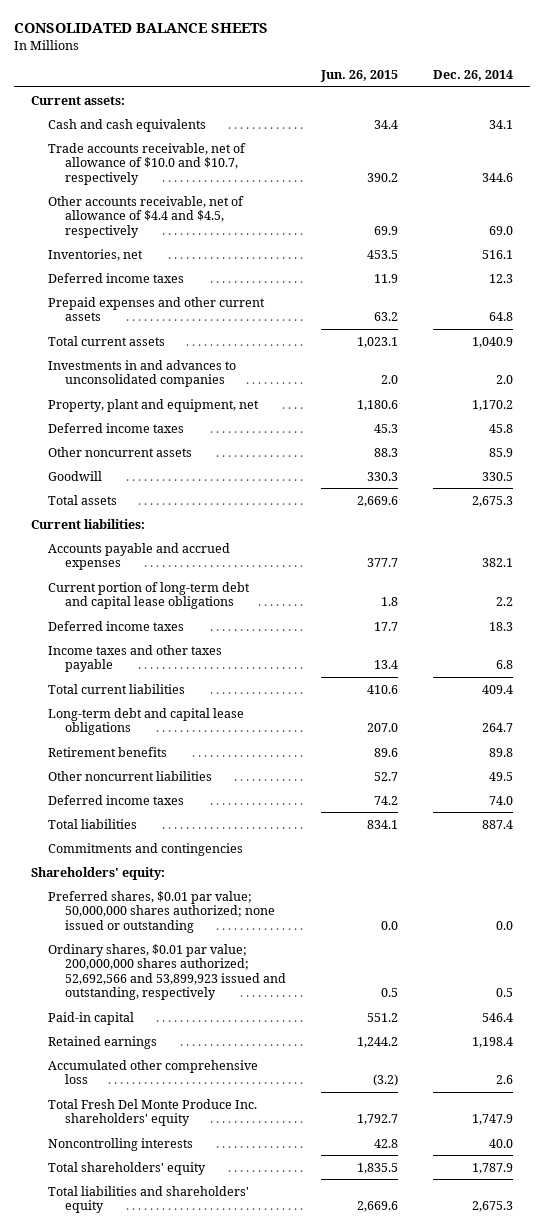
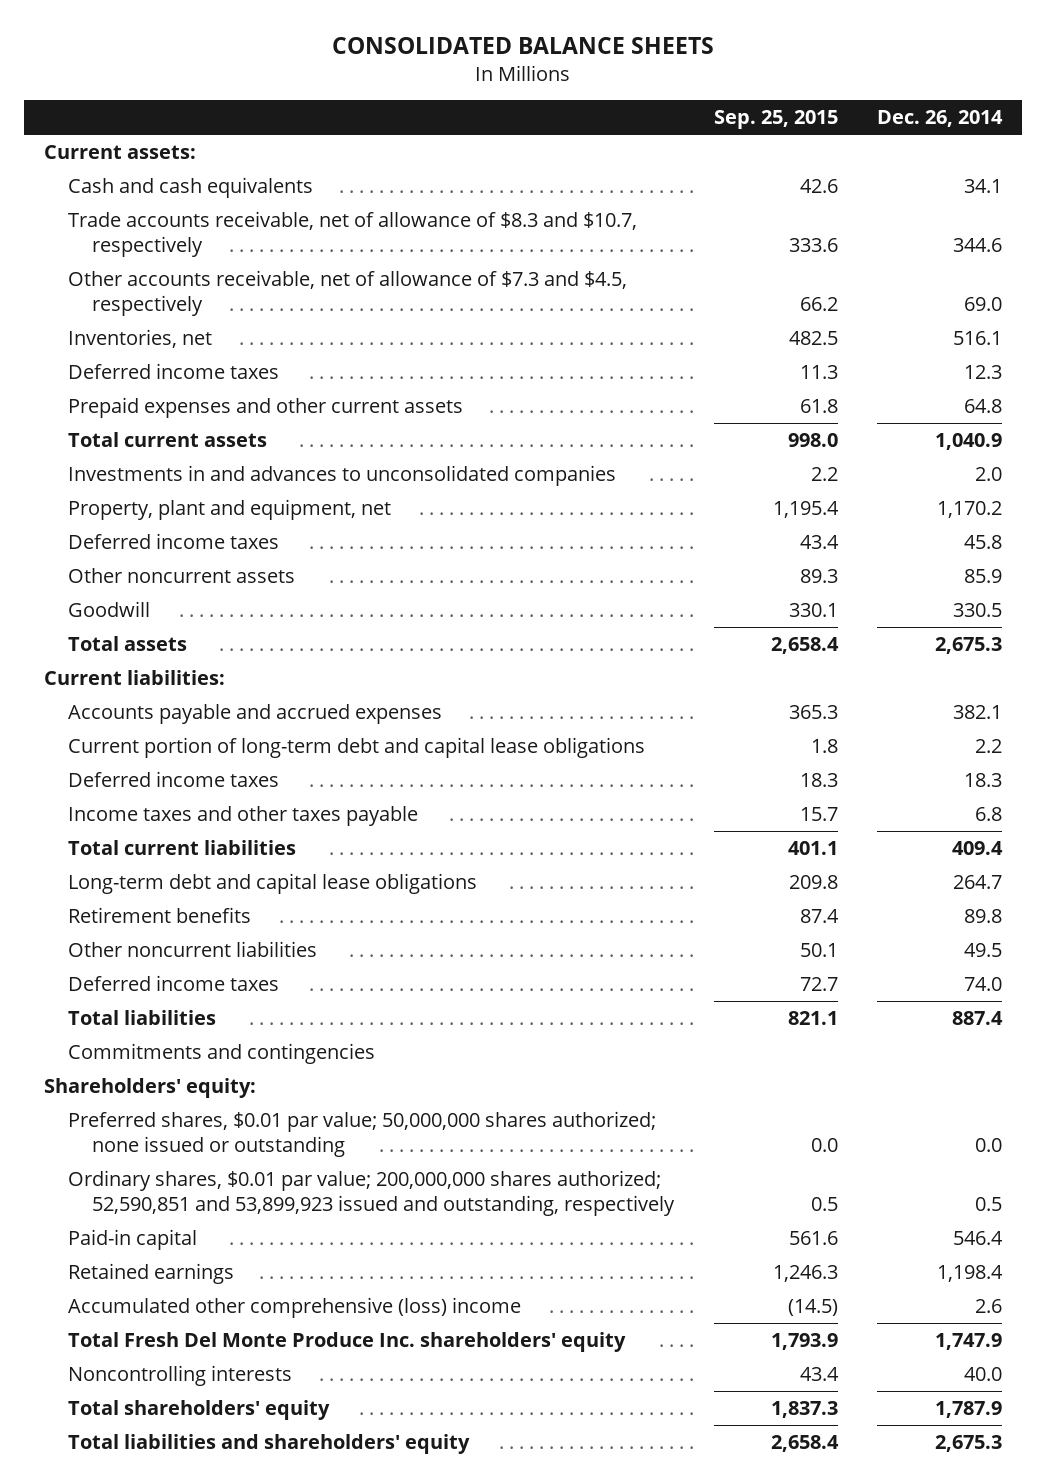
- | Jun. 26, 2015 | Dec. 26, 2014
+ | Sep. 25, 2015 | Dec. 26, 2014
- Trade accounts receivable, net of allowance of $10.0 and $10.7, respectively | 390.2 | 344.6
- Other accounts receivable, net of allowance of $4.4 and $4.5, respectively | 69.9 | 69.0
+ Trade accounts receivable, net of allowance of $8.3 and $10.7, respectively | 333.6 | 344.6
+ Other accounts receivable, net of allowance of $7.3 and $4.5, respectively | 66.2 | 69.0
- Ordinary shares, $0.01 par value; 200,000,000 shares authorized; 52,692,566 and 53,899,923 issued and outstanding, respectively | 0.5 | 0.5
+ Ordinary shares, $0.01 par value; 200,000,000 shares authorized; 52,590,851 and 53,899,923 issued and outstanding, respectively | 0.5 | 0.5
- Accumulated other comprehensive loss | (3.2) | 2.6
+ Accumulated other comprehensive (loss) income | (14.5) | 2.6

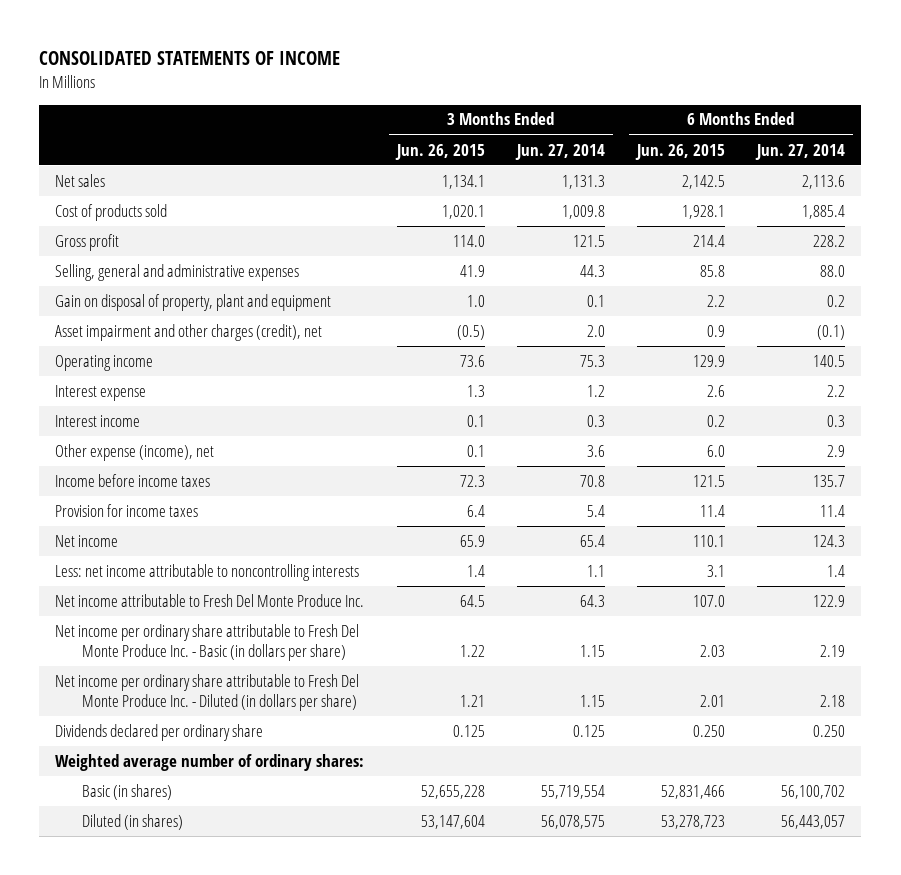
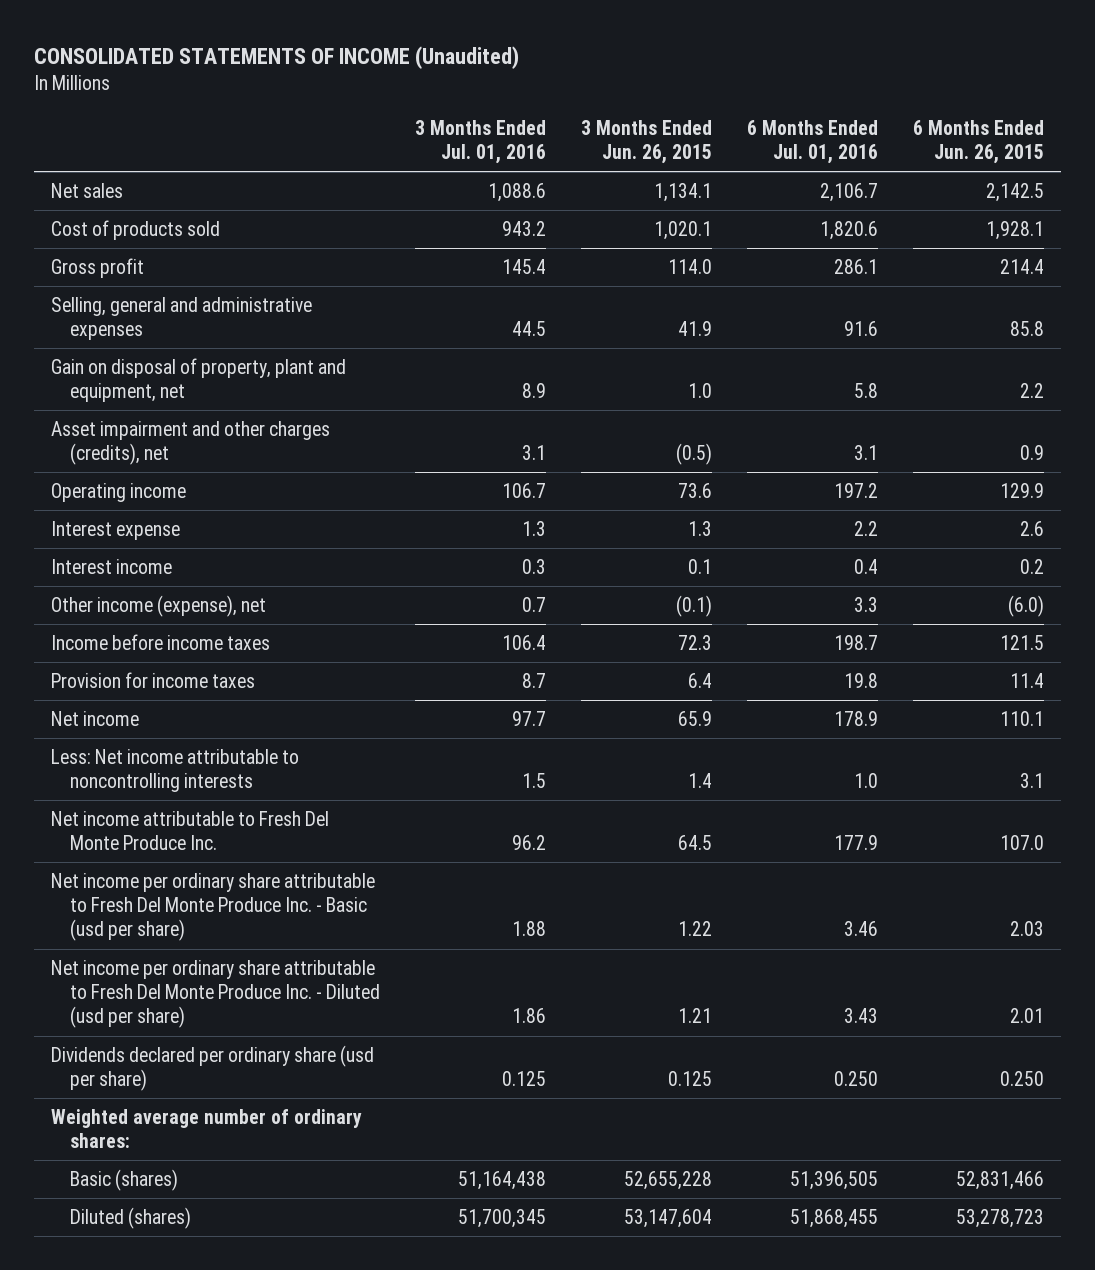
- CONSOLIDATED STATEMENTS OF INCOME
+ CONSOLIDATED STATEMENTS OF INCOME (Unaudited)
- | 3 Months Ended Jun. 26, 2015 | 3 Months Ended Jun. 27, 2014 | 6 Months Ended Jun. 26, 2015 | 6 Months Ended Jun. 27, 2014
+ | 3 Months Ended Jul. 01, 2016 | 3 Months Ended Jun. 26, 2015 | 6 Months Ended Jul. 01, 2016 | 6 Months Ended Jun. 26, 2015
- Gain on disposal of property, plant and equipment | 1.0 | 0.1 | 2.2 | 0.2
- Asset impairment and other charges (credit), net | (0.5) | 2.0 | 0.9 | (0.1)
+ Gain on disposal of property, plant and equipment, net | 8.9 | 1.0 | 5.8 | 2.2
+ Asset impairment and other charges (credits), net | 3.1 | (0.5) | 3.1 | 0.9
- Other expense (income), net | 0.1 | 3.6 | 6.0 | 2.9
+ Other income (expense), net | 0.7 | (0.1) | 3.3 | (6.0)
- Less: net income attributable to noncontrolling interests | 1.4 | 1.1 | 3.1 | 1.4
+ Less: Net income attributable to noncontrolling interests | 1.5 | 1.4 | 1.0 | 3.1
- Net income per ordinary share attributable to Fresh Del Monte Produce Inc. - Basic (in dollars per share) | 1.22 | 1.15 | 2.03 | 2.19
- Net income per ordinary share attributable to Fresh Del Monte Produce Inc. - Diluted (in dollars per share) | 1.21 | 1.15 | 2.01 | 2.18
- Dividends declared per ordinary share | 0.125 | 0.125 | 0.250 | 0.250
+ Net income per ordinary share attributable to Fresh Del Monte Produce Inc. - Basic (usd per share) | 1.88 | 1.22 | 3.46 | 2.03
+ Net income per ordinary share attributable to Fresh Del Monte Produce Inc. - Diluted (usd per share) | 1.86 | 1.21 | 3.43 | 2.01
+ Dividends declared per ordinary share (usd per share) | 0.125 | 0.125 | 0.250 | 0.250
- Basic (in shares) | 52,655,228 | 55,719,554 | 52,831,466 | 56,100,702
- Diluted (in shares) | 53,147,604 | 56,078,575 | 53,278,723 | 56,443,057
+ Basic (shares) | 51,164,438 | 52,655,228 | 51,396,505 | 52,831,466
+ Diluted (shares) | 51,700,345 | 53,147,604 | 51,868,455 | 53,278,723

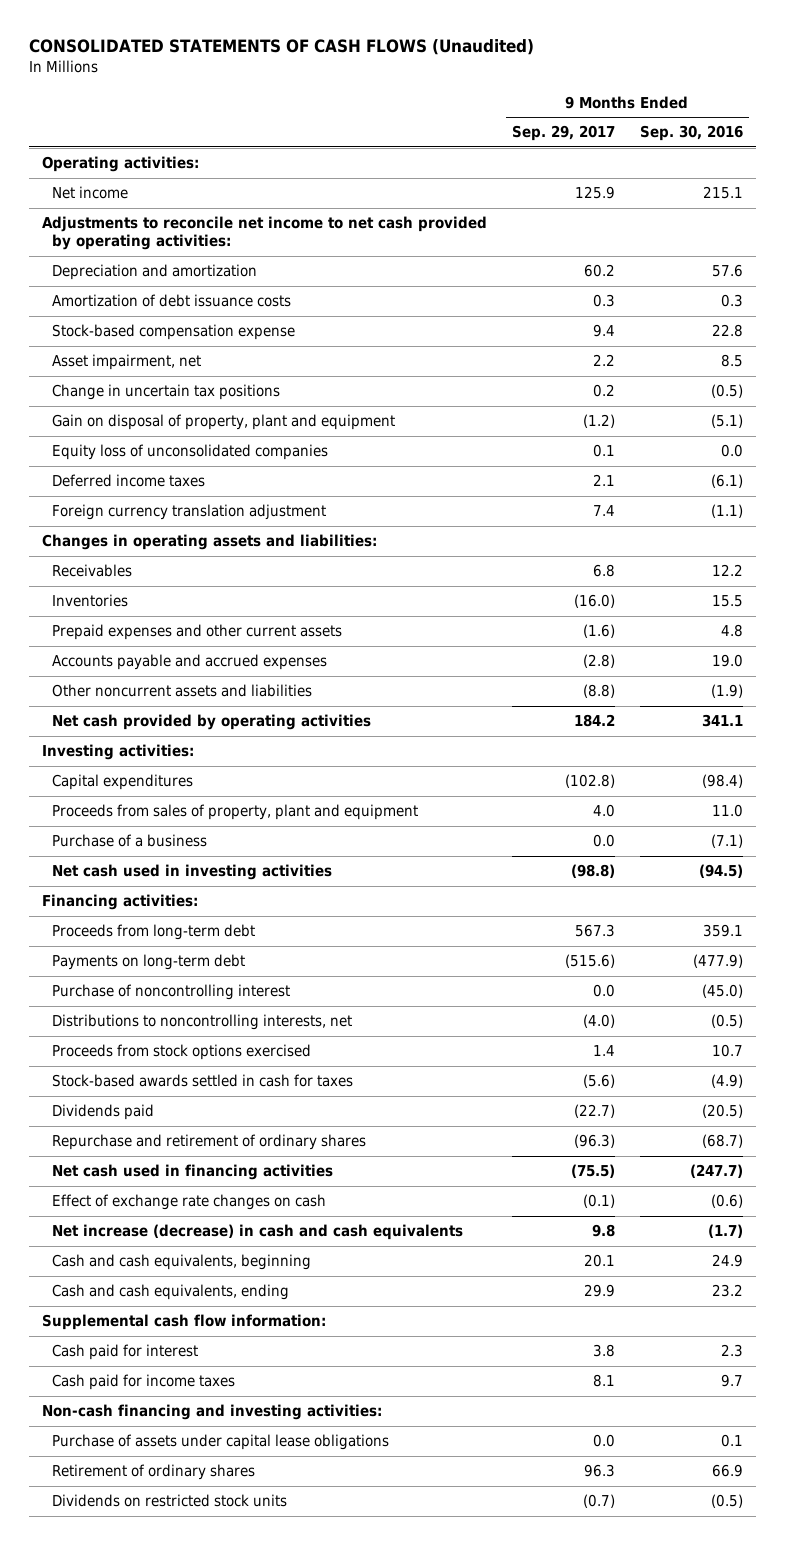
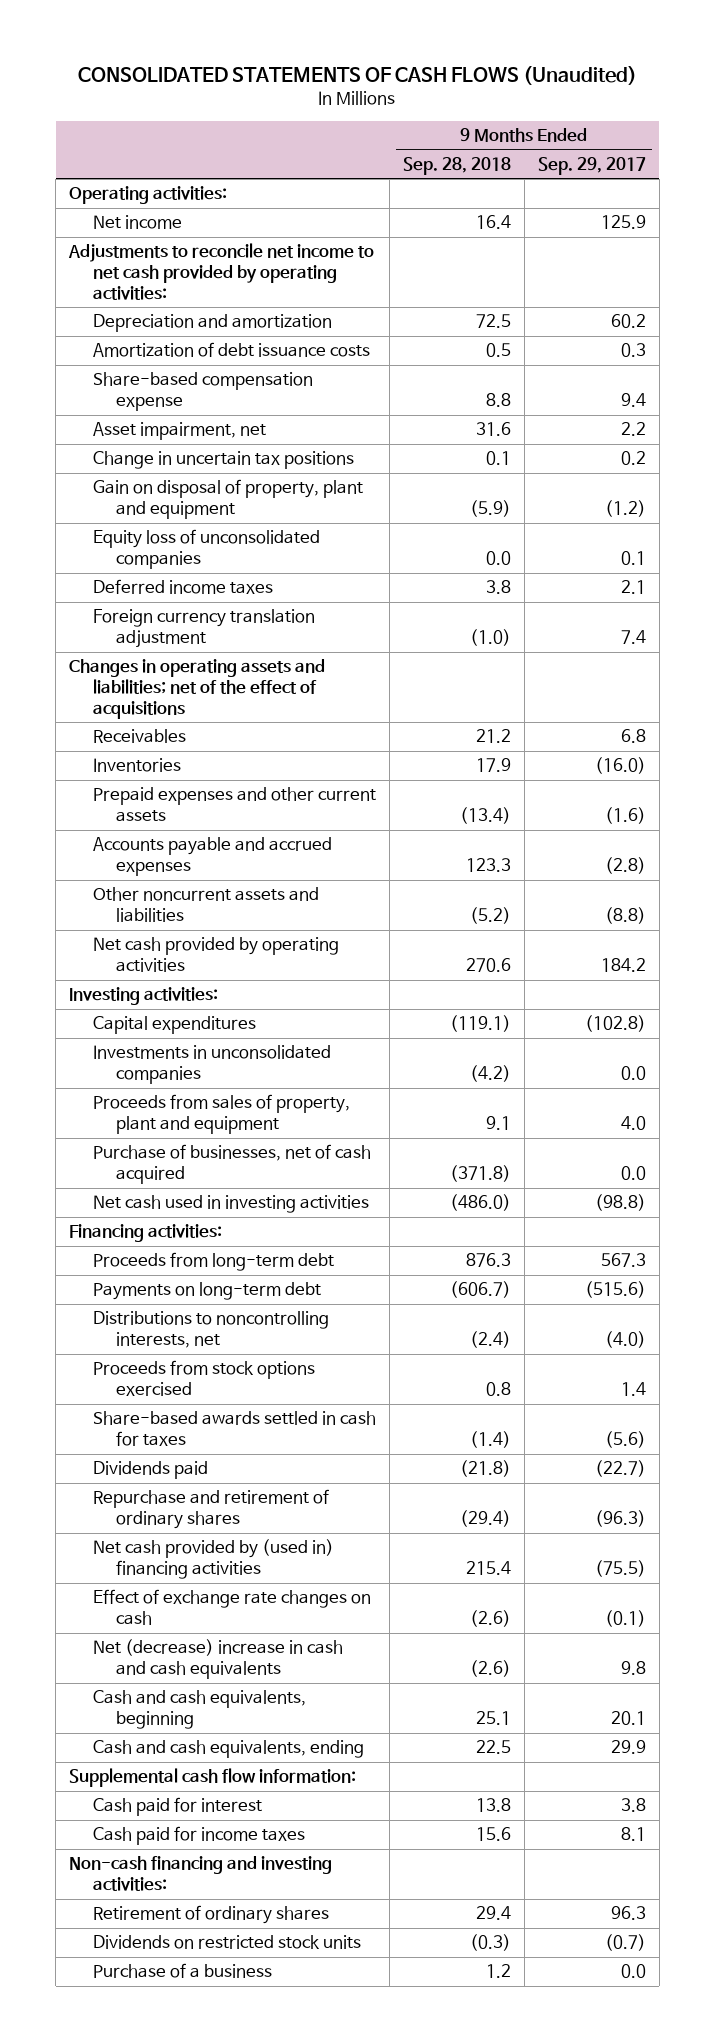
- | 9 Months Ended Sep. 29, 2017 | 9 Months Ended Sep. 30, 2016
+ | 9 Months Ended Sep. 28, 2018 | 9 Months Ended Sep. 29, 2017
- Stock-based compensation expense | 9.4 | 22.8
+ Share-based compensation expense | 8.8 | 9.4
- Changes in operating assets and liabilities:
+ Changes in operating assets and liabilities; net of the effect of acquisitions
+ Investments in unconsolidated companies | (4.2) | 0.0
+ Purchase of businesses, net of cash acquired | (371.8) | 0.0
- Purchase of noncontrolling interest | 0.0 | (45.0)
- Stock-based awards settled in cash for taxes | (5.6) | (4.9)
+ Share-based awards settled in cash for taxes | (1.4) | (5.6)
- Net cash used in financing activities | (75.5) | (247.7)
+ Net cash provided by (used in) financing activities | 215.4 | (75.5)
- Net increase (decrease) in cash and cash equivalents | 9.8 | (1.7)
+ Net (decrease) increase in cash and cash equivalents | (2.6) | 9.8
- Purchase of assets under capital lease obligations | 0.0 | 0.1
moved down: Purchase of a business | 1.2 | 0.0

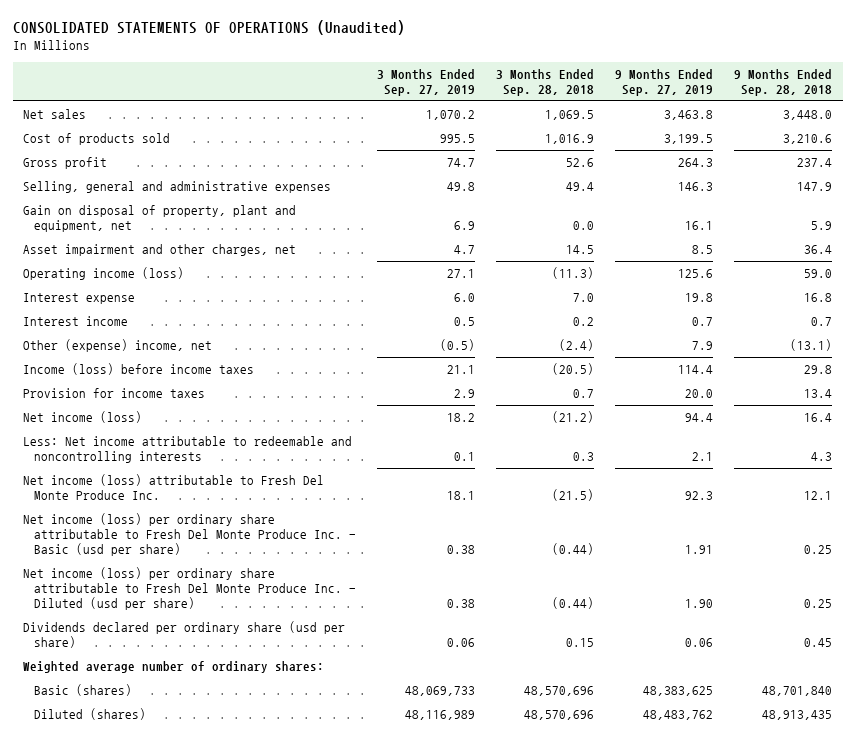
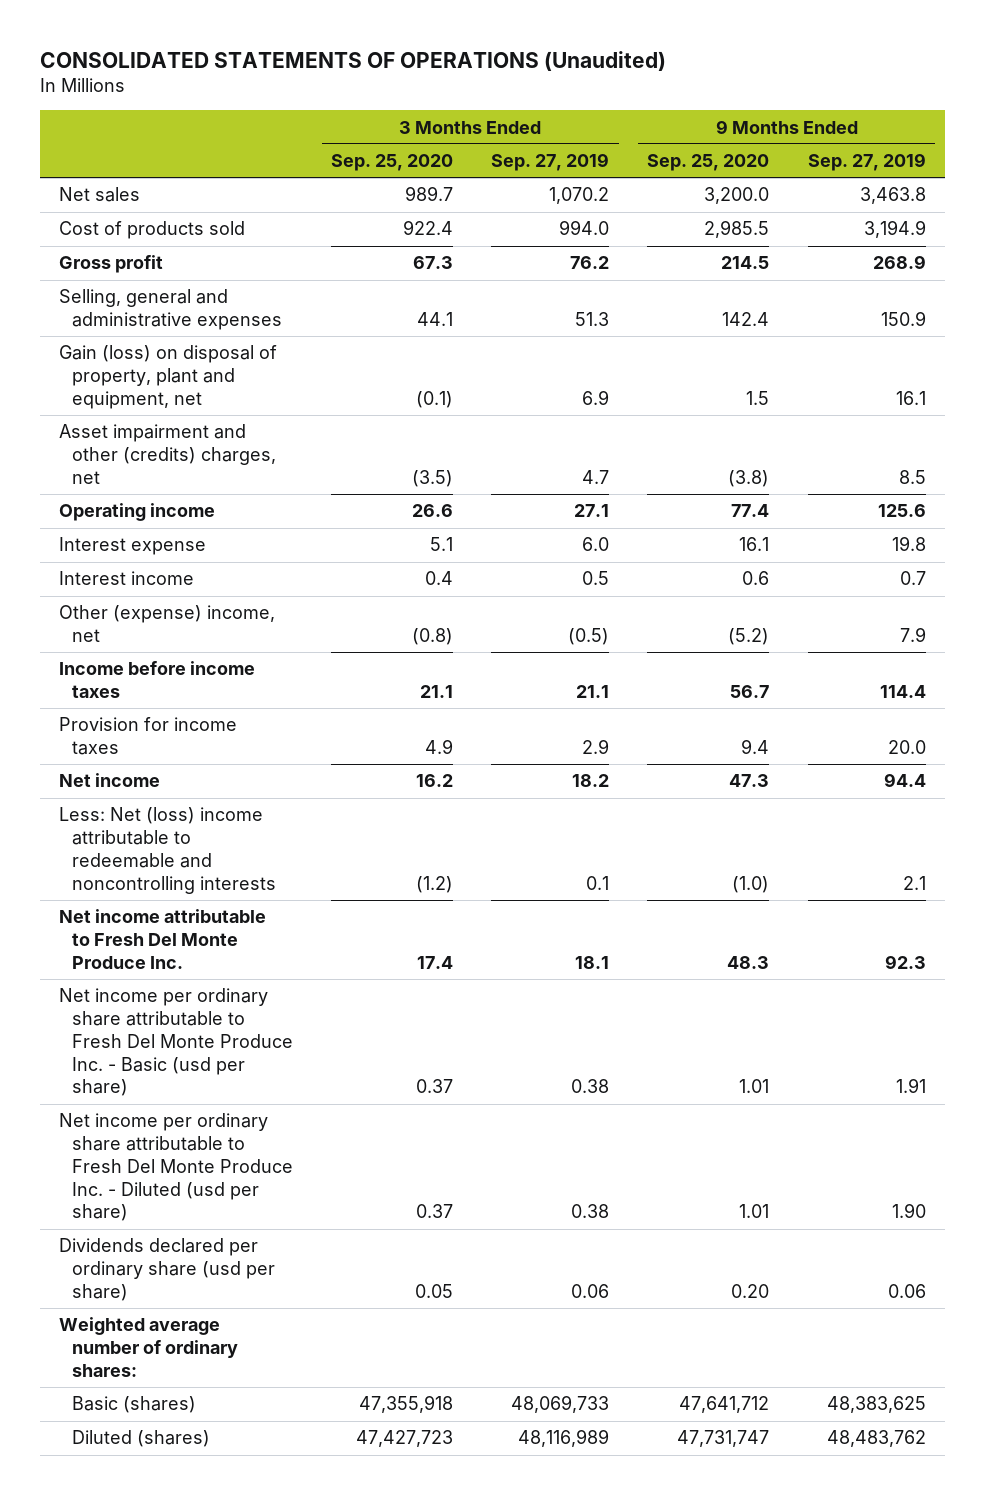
- | 3 Months Ended Sep. 27, 2019 | 3 Months Ended Sep. 28, 2018 | 9 Months Ended Sep. 27, 2019 | 9 Months Ended Sep. 28, 2018
+ | 3 Months Ended Sep. 25, 2020 | 3 Months Ended Sep. 27, 2019 | 9 Months Ended Sep. 25, 2020 | 9 Months Ended Sep. 27, 2019
- Cost of products sold | 995.5 | 1,016.9 | 3,199.5 | 3,210.6
- Gross profit | 74.7 | 52.6 | 264.3 | 237.4
- Selling, general and administrative expenses | 49.8 | 49.4 | 146.3 | 147.9
- Gain on disposal of property, plant and equipment, net | 6.9 | 0.0 | 16.1 | 5.9
- Asset impairment and other charges, net | 4.7 | 14.5 | 8.5 | 36.4
- Operating income (loss) | 27.1 | (11.3) | 125.6 | 59.0
+ Cost of products sold | 922.4 | 994.0 | 2,985.5 | 3,194.9
+ Gross profit | 67.3 | 76.2 | 214.5 | 268.9
+ Selling, general and administrative expenses | 44.1 | 51.3 | 142.4 | 150.9
+ Gain (loss) on disposal of property, plant and equipment, net | (0.1) | 6.9 | 1.5 | 16.1
+ Asset impairment and other (credits) charges, net | (3.5) | 4.7 | (3.8) | 8.5
+ Operating income | 26.6 | 27.1 | 77.4 | 125.6
- Income (loss) before income taxes | 21.1 | (20.5) | 114.4 | 29.8
+ Income before income taxes | 21.1 | 21.1 | 56.7 | 114.4
- Net income (loss) | 18.2 | (21.2) | 94.4 | 16.4
- Less: Net income attributable to redeemable and noncontrolling interests | 0.1 | 0.3 | 2.1 | 4.3
- Net income (loss) attributable to Fresh Del Monte Produce Inc. | 18.1 | (21.5) | 92.3 | 12.1
- Net income (loss) per ordinary share attributable to Fresh Del Monte Produce Inc. - Basic (usd per share) | 0.38 | (0.44) | 1.91 | 0.25
- Net income (loss) per ordinary share attributable to Fresh Del Monte Produce Inc. - Diluted (usd per share) | 0.38 | (0.44) | 1.90 | 0.25
+ Net income | 16.2 | 18.2 | 47.3 | 94.4
+ Less: Net (loss) income attributable to redeemable and noncontrolling interests | (1.2) | 0.1 | (1.0) | 2.1
+ Net income attributable to Fresh Del Monte Produce Inc. | 17.4 | 18.1 | 48.3 | 92.3
+ Net income per ordinary share attributable to Fresh Del Monte Produce Inc. - Basic (usd per share) | 0.37 | 0.38 | 1.01 | 1.91
+ Net income per ordinary share attributable to Fresh Del Monte Produce Inc. - Diluted (usd per share) | 0.37 | 0.38 | 1.01 | 1.90

